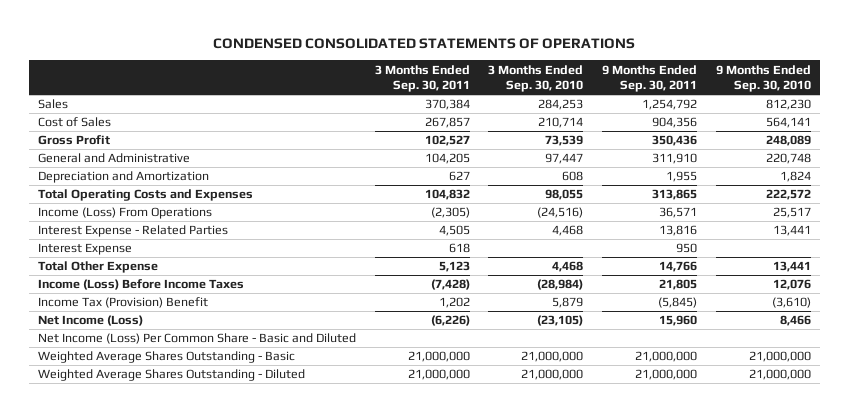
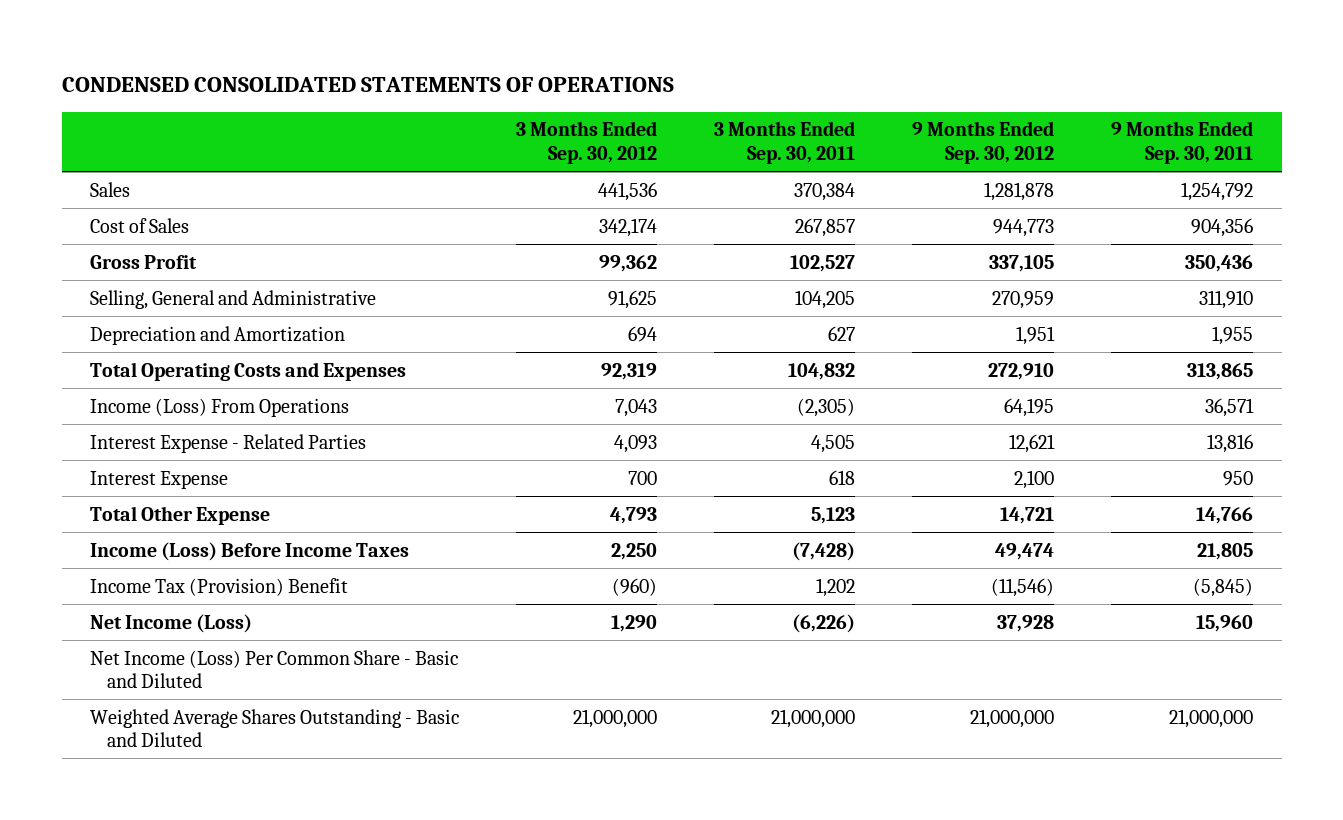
- | 3 Months Ended Sep. 30, 2011 | 3 Months Ended Sep. 30, 2010 | 9 Months Ended Sep. 30, 2011 | 9 Months Ended Sep. 30, 2010
+ | 3 Months Ended Sep. 30, 2012 | 3 Months Ended Sep. 30, 2011 | 9 Months Ended Sep. 30, 2012 | 9 Months Ended Sep. 30, 2011
- General and Administrative | 104,205 | 97,447 | 311,910 | 220,748
+ Selling, General and Administrative | 91,625 | 104,205 | 270,959 | 311,910
- Weighted Average Shares Outstanding - Basic | 21,000,000 | 21,000,000 | 21,000,000 | 21,000,000
- Weighted Average Shares Outstanding - Diluted | 21,000,000 | 21,000,000 | 21,000,000 | 21,000,000
+ Weighted Average Shares Outstanding - Basic and Diluted | 21,000,000 | 21,000,000 | 21,000,000 | 21,000,000

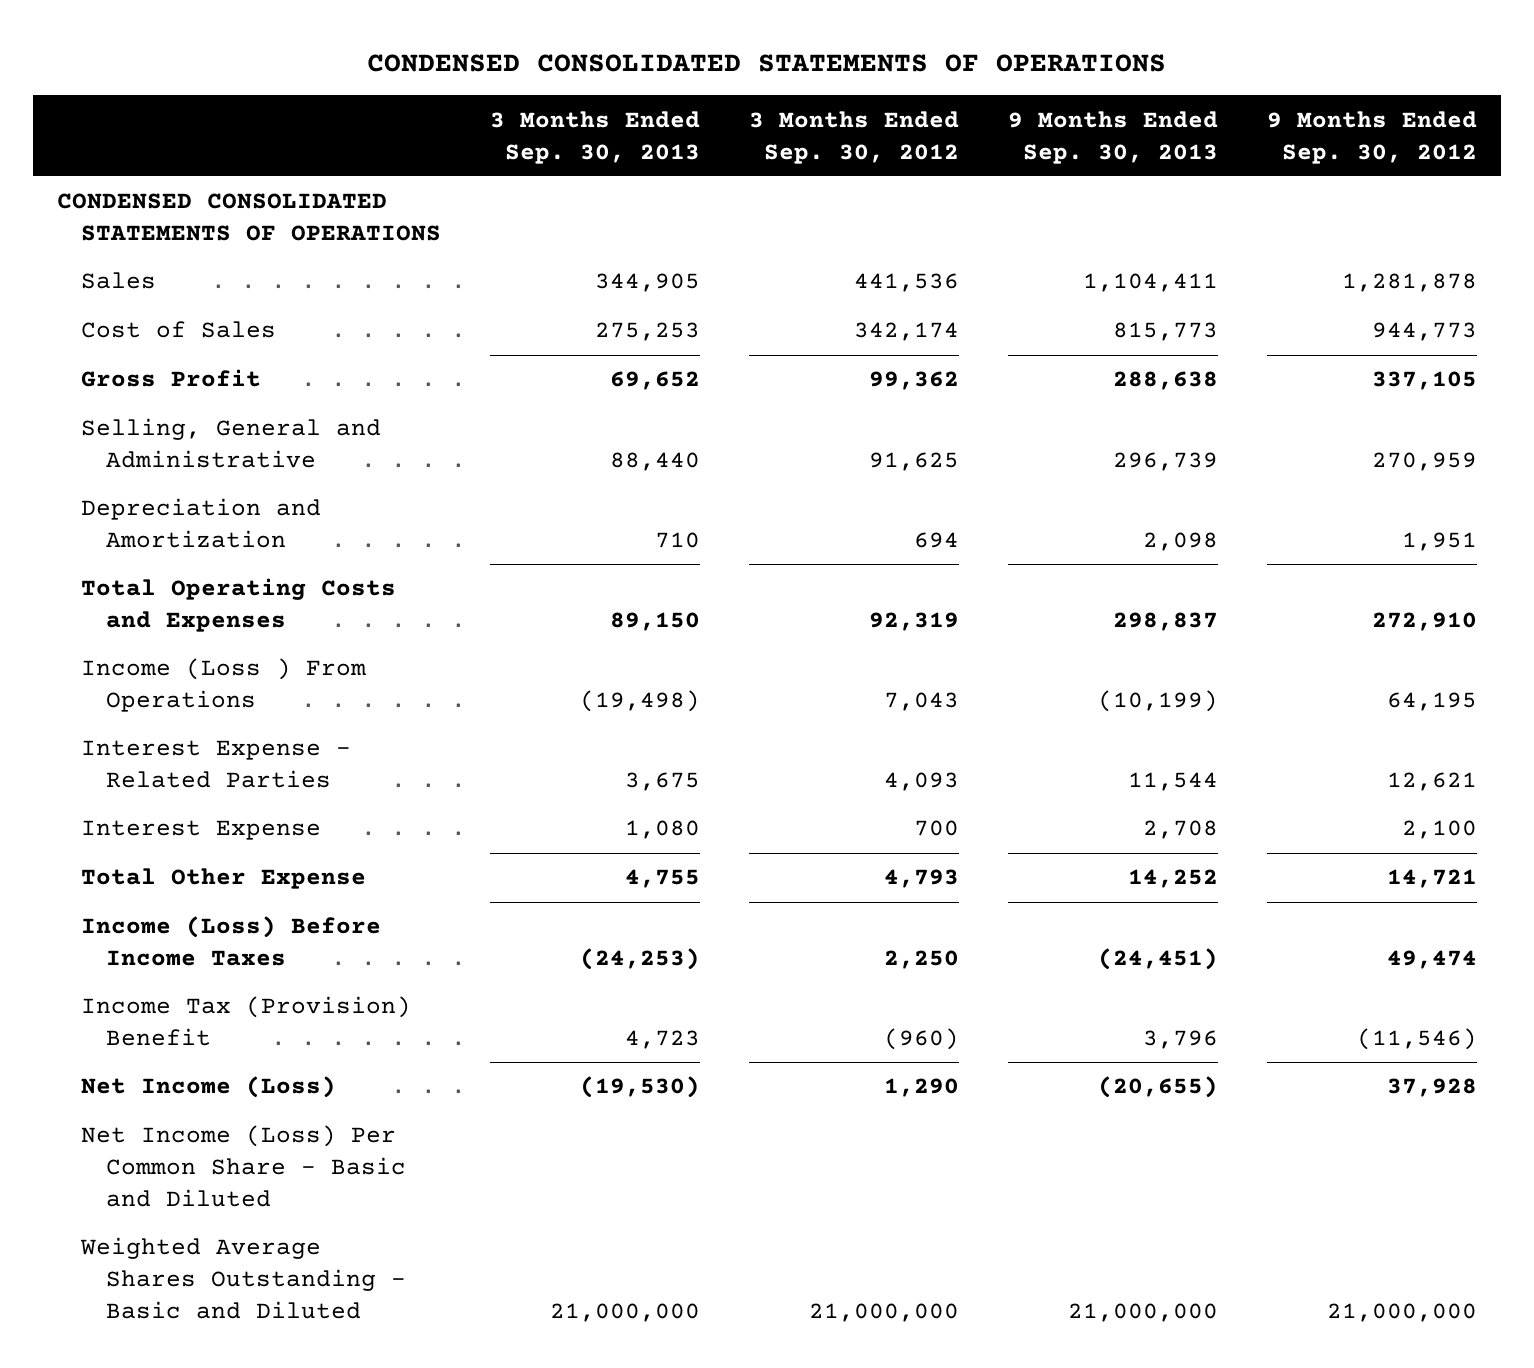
- | 3 Months Ended Sep. 30, 2012 | 3 Months Ended Sep. 30, 2011 | 9 Months Ended Sep. 30, 2012 | 9 Months Ended Sep. 30, 2011
+ | 3 Months Ended Sep. 30, 2013 | 3 Months Ended Sep. 30, 2012 | 9 Months Ended Sep. 30, 2013 | 9 Months Ended Sep. 30, 2012
+ CONDENSED CONSOLIDATED STATEMENTS OF OPERATIONS
- Income (Loss) From Operations | 7,043 | (2,305) | 64,195 | 36,571
+ Income (Loss ) From Operations | (19,498) | 7,043 | (10,199) | 64,195

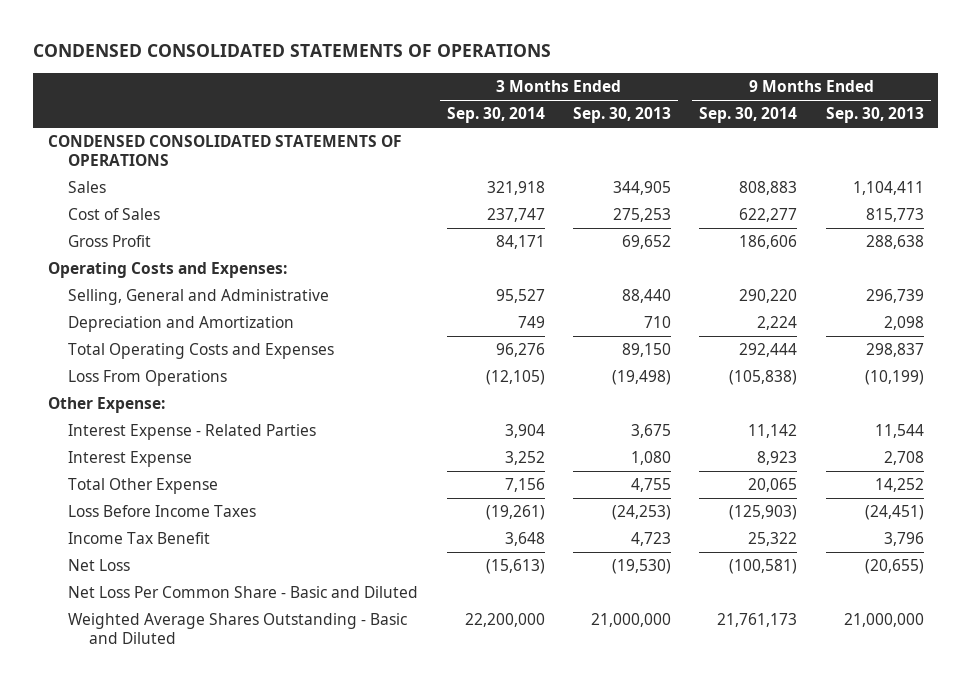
- | 3 Months Ended Sep. 30, 2013 | 3 Months Ended Sep. 30, 2012 | 9 Months Ended Sep. 30, 2013 | 9 Months Ended Sep. 30, 2012
+ | 3 Months Ended Sep. 30, 2014 | 3 Months Ended Sep. 30, 2013 | 9 Months Ended Sep. 30, 2014 | 9 Months Ended Sep. 30, 2013
+ Operating Costs and Expenses:
- Income (Loss ) From Operations | (19,498) | 7,043 | (10,199) | 64,195
+ Loss From Operations | (12,105) | (19,498) | (105,838) | (10,199)
+ Other Expense:
- Income (Loss) Before Income Taxes | (24,253) | 2,250 | (24,451) | 49,474
- Income Tax (Provision) Benefit | 4,723 | (960) | 3,796 | (11,546)
- Net Income (Loss) | (19,530) | 1,290 | (20,655) | 37,928
- Net Income (Loss) Per Common Share - Basic and Diluted
+ Loss Before Income Taxes | (19,261) | (24,253) | (125,903) | (24,451)
+ Income Tax Benefit | 3,648 | 4,723 | 25,322 | 3,796
+ Net Loss | (15,613) | (19,530) | (100,581) | (20,655)
+ Net Loss Per Common Share - Basic and Diluted

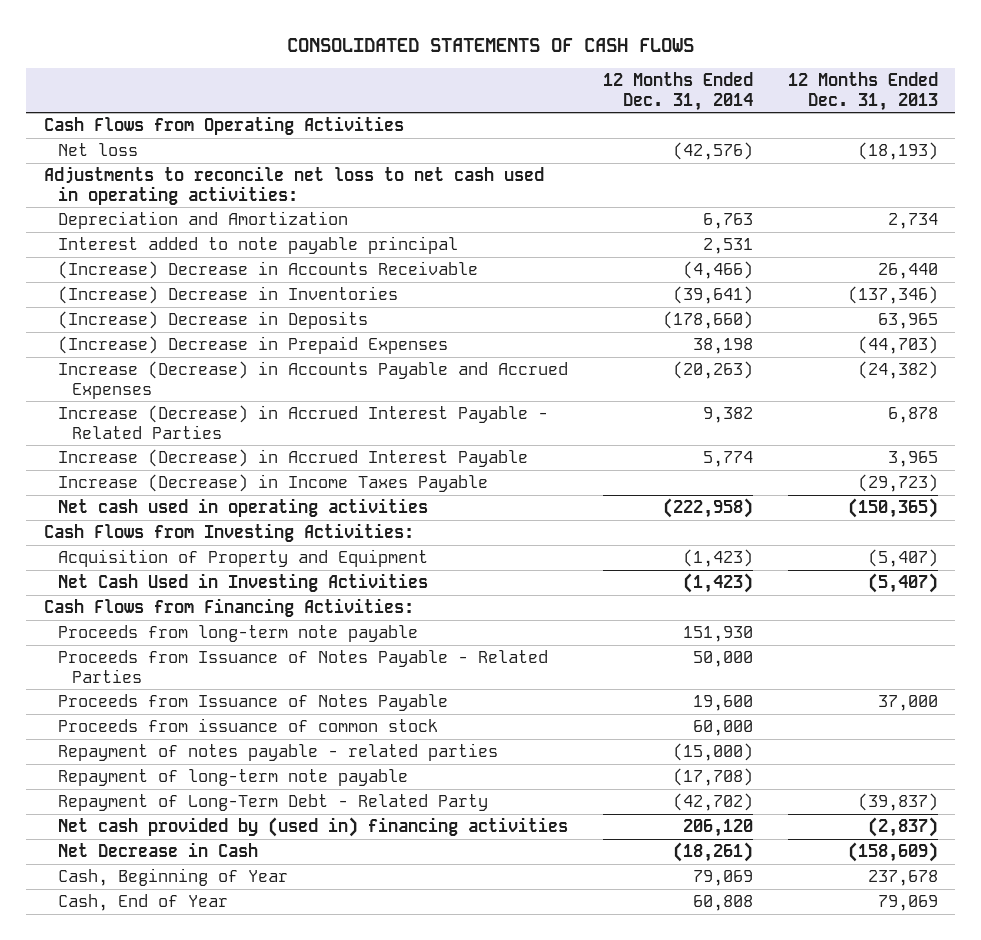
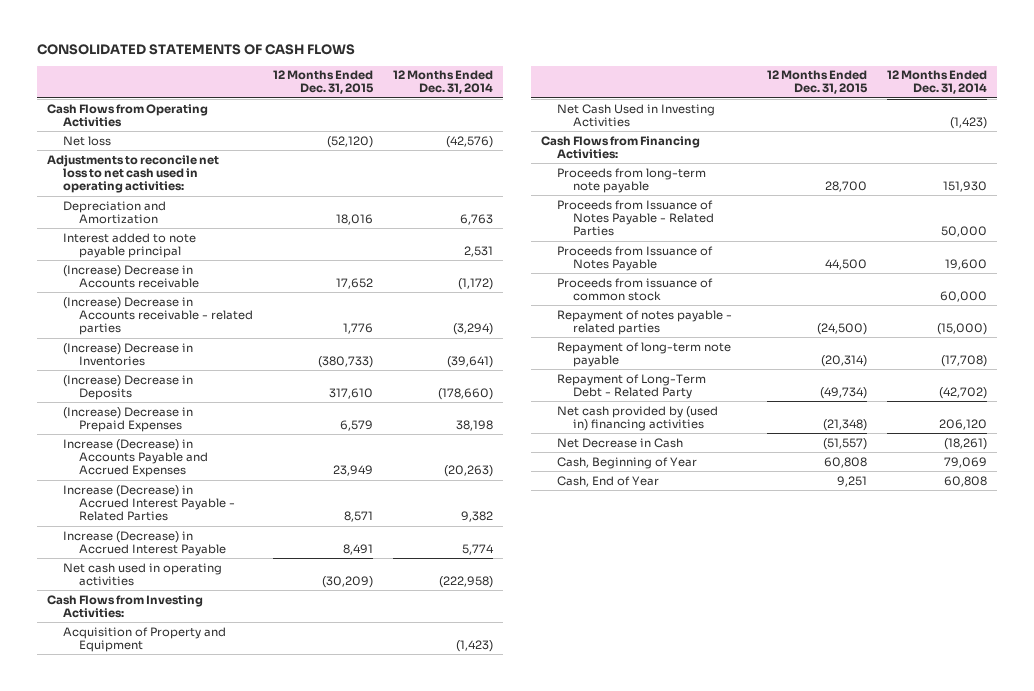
- | 12 Months Ended Dec. 31, 2014 | 12 Months Ended Dec. 31, 2013
+ | 12 Months Ended Dec. 31, 2015 | 12 Months Ended Dec. 31, 2014
- (Increase) Decrease in Accounts Receivable | (4,466) | 26,440
+ (Increase) Decrease in Accounts receivable | 17,652 | (1,172)
+ (Increase) Decrease in Accounts receivable - related parties | 1,776 | (3,294)
- Increase (Decrease) in Income Taxes Payable | | (29,723)

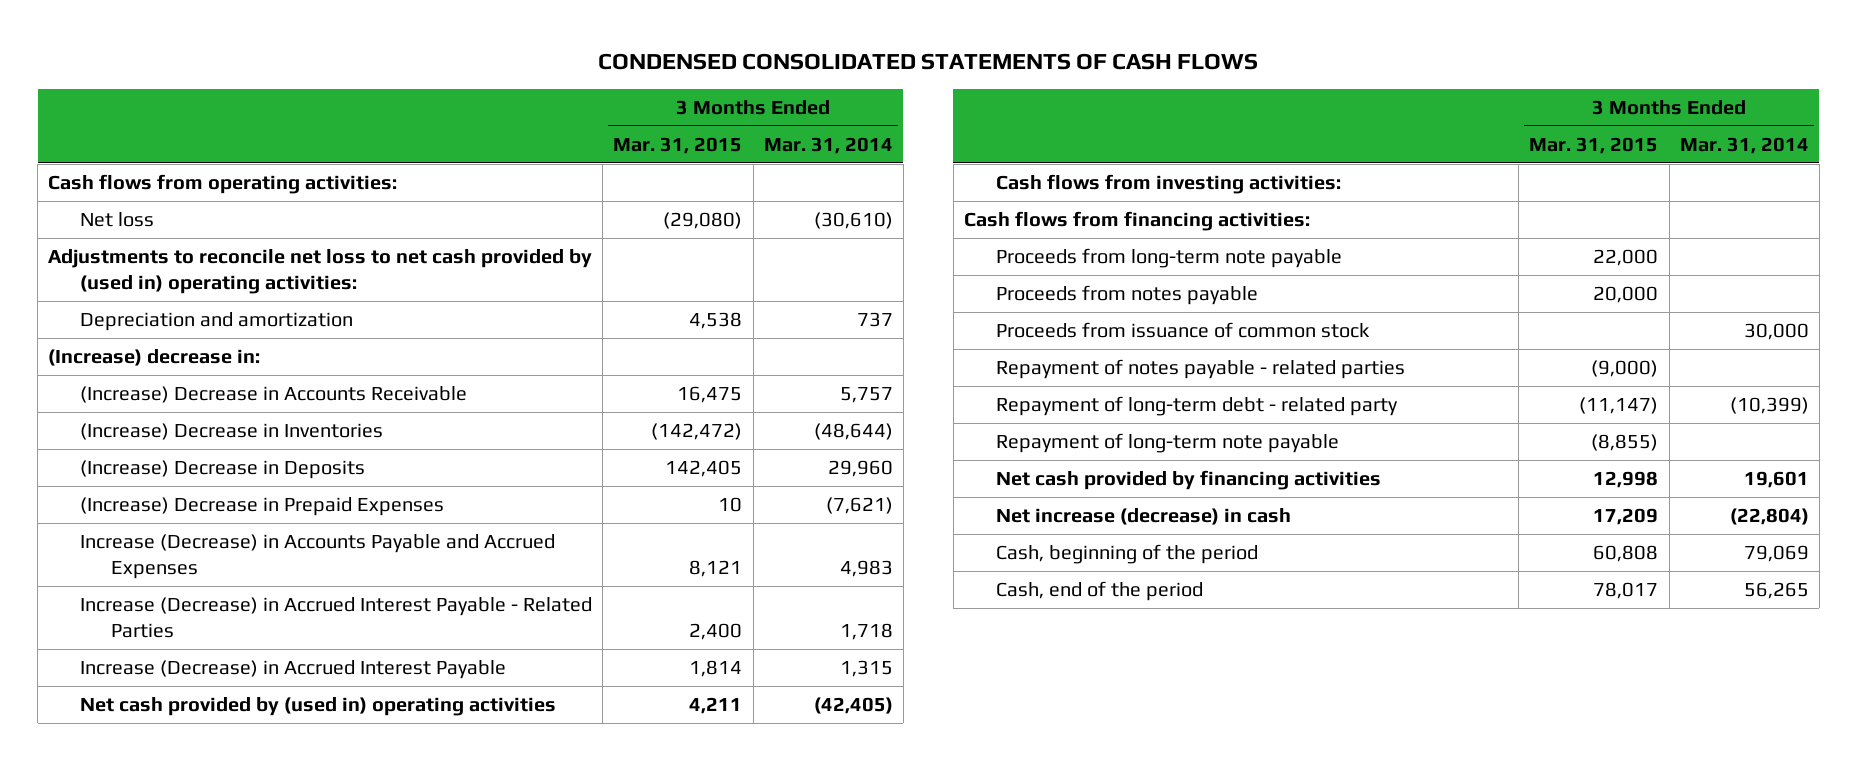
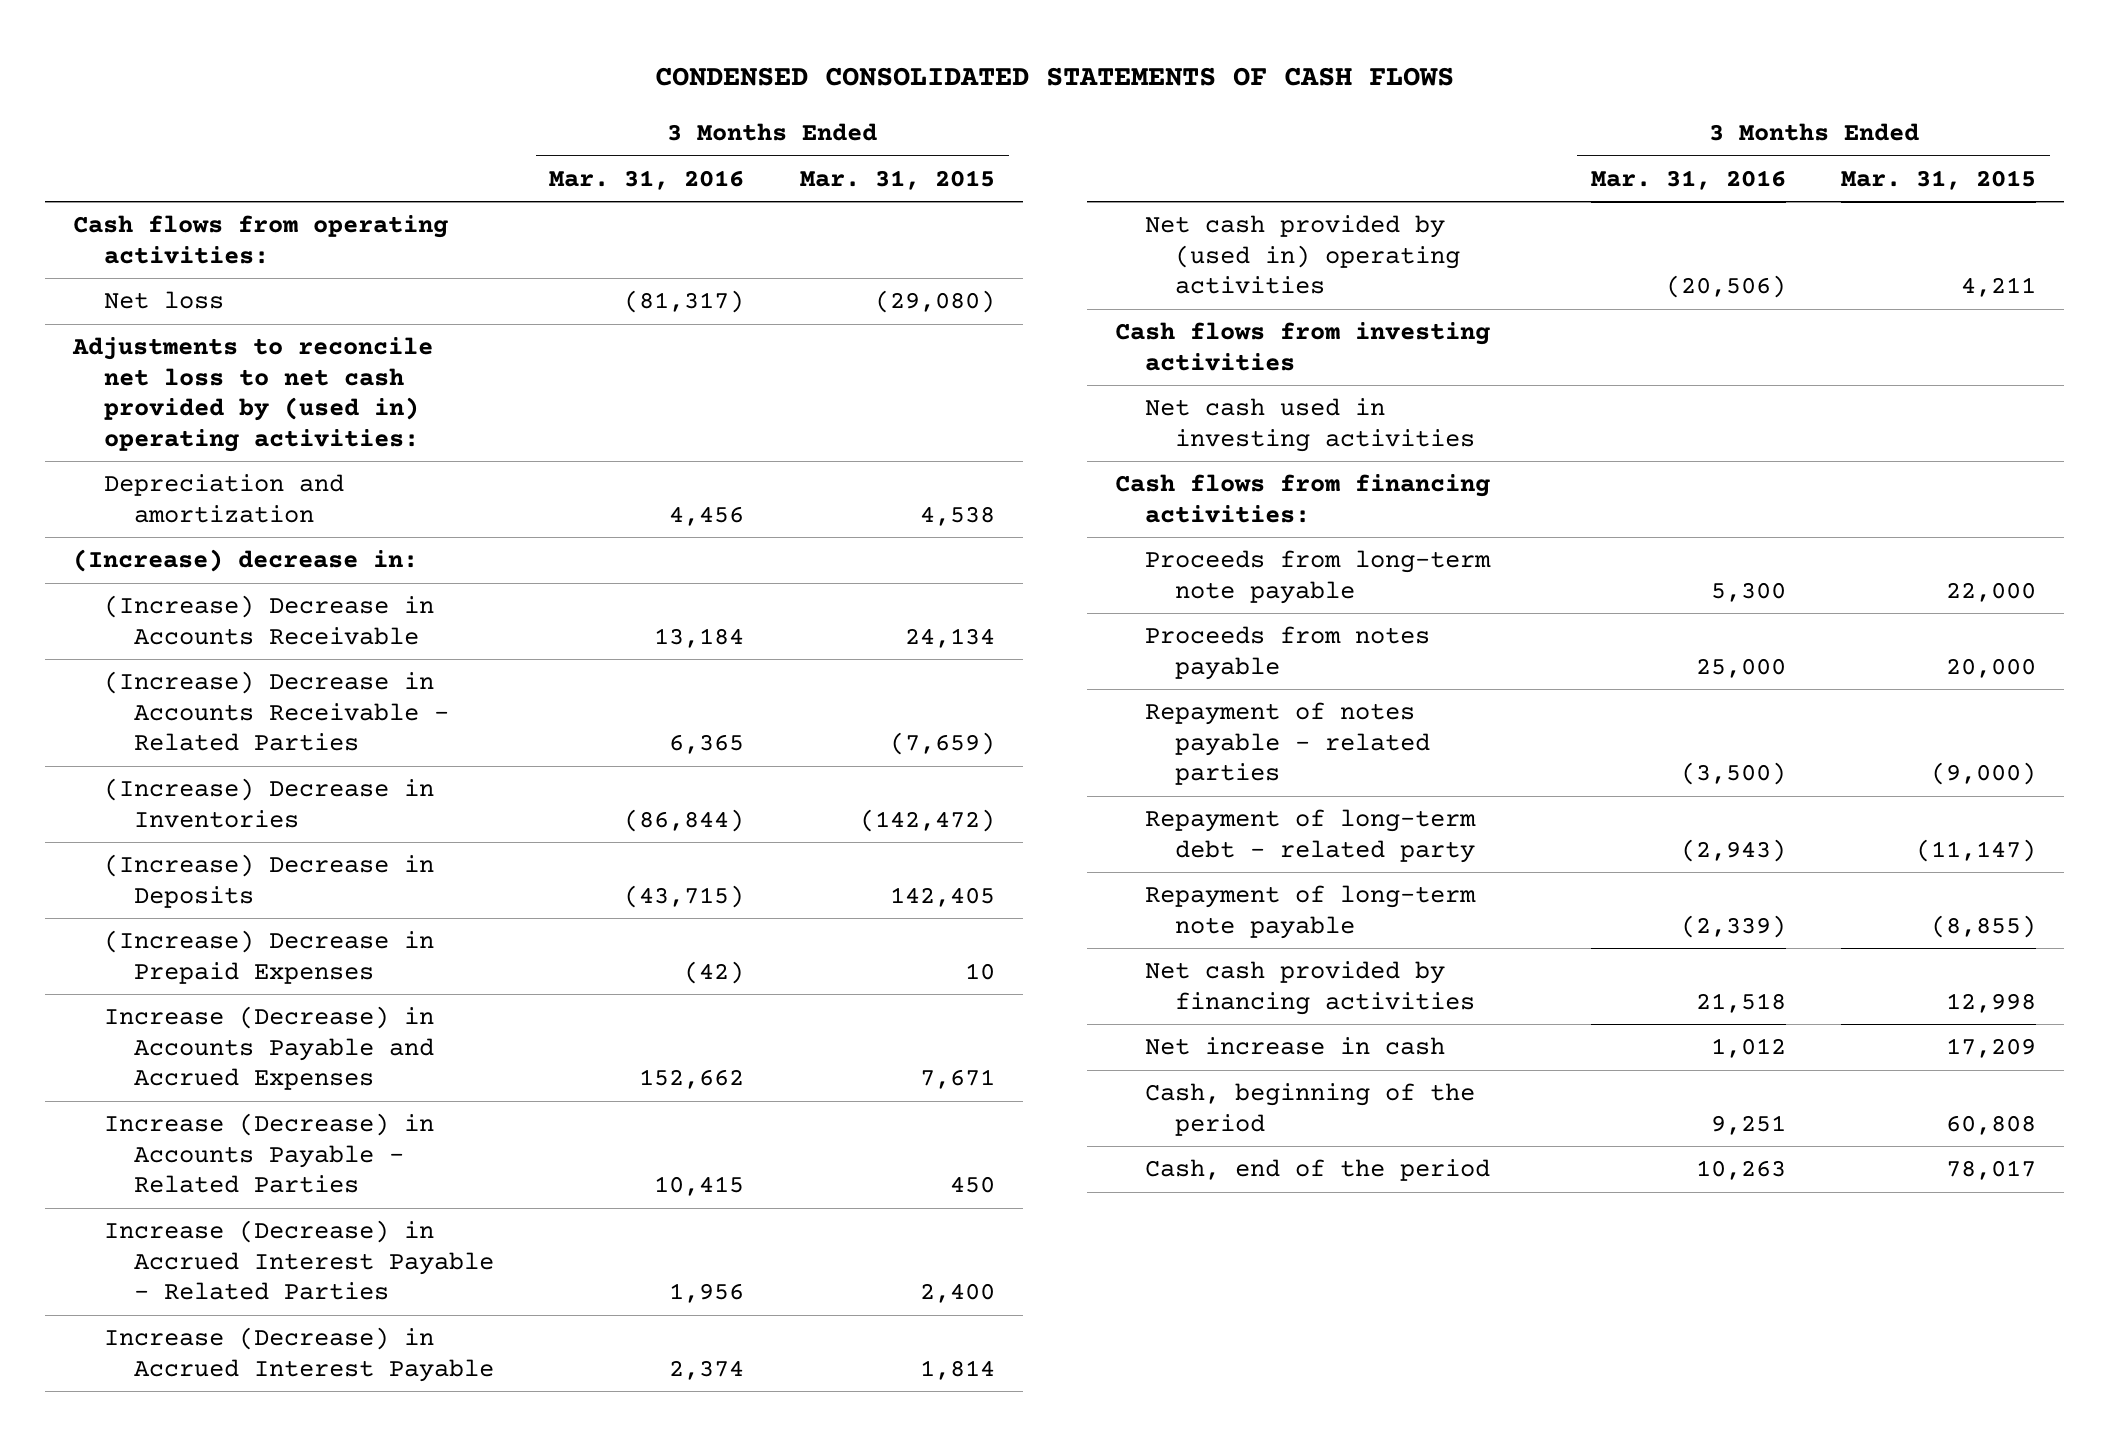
- | 3 Months Ended Mar. 31, 2015 | 3 Months Ended Mar. 31, 2014
+ | 3 Months Ended Mar. 31, 2016 | 3 Months Ended Mar. 31, 2015
- (Increase) Decrease in Accounts Receivable | 16,475 | 5,757
+ (Increase) Decrease in Accounts Receivable | 13,184 | 24,134
+ (Increase) Decrease in Accounts Receivable - Related Parties | 6,365 | (7,659)
- Increase (Decrease) in Accounts Payable and Accrued Expenses | 8,121 | 4,983
+ Increase (Decrease) in Accounts Payable and Accrued Expenses | 152,662 | 7,671
+ Increase (Decrease) in Accounts Payable - Related Parties | 10,415 | 450
- Cash flows from investing activities:
+ Cash flows from investing activities
+ Net cash used in investing activities
- Proceeds from issuance of common stock | | 30,000
- Net increase (decrease) in cash | 17,209 | (22,804)
+ Net increase in cash | 1,012 | 17,209

